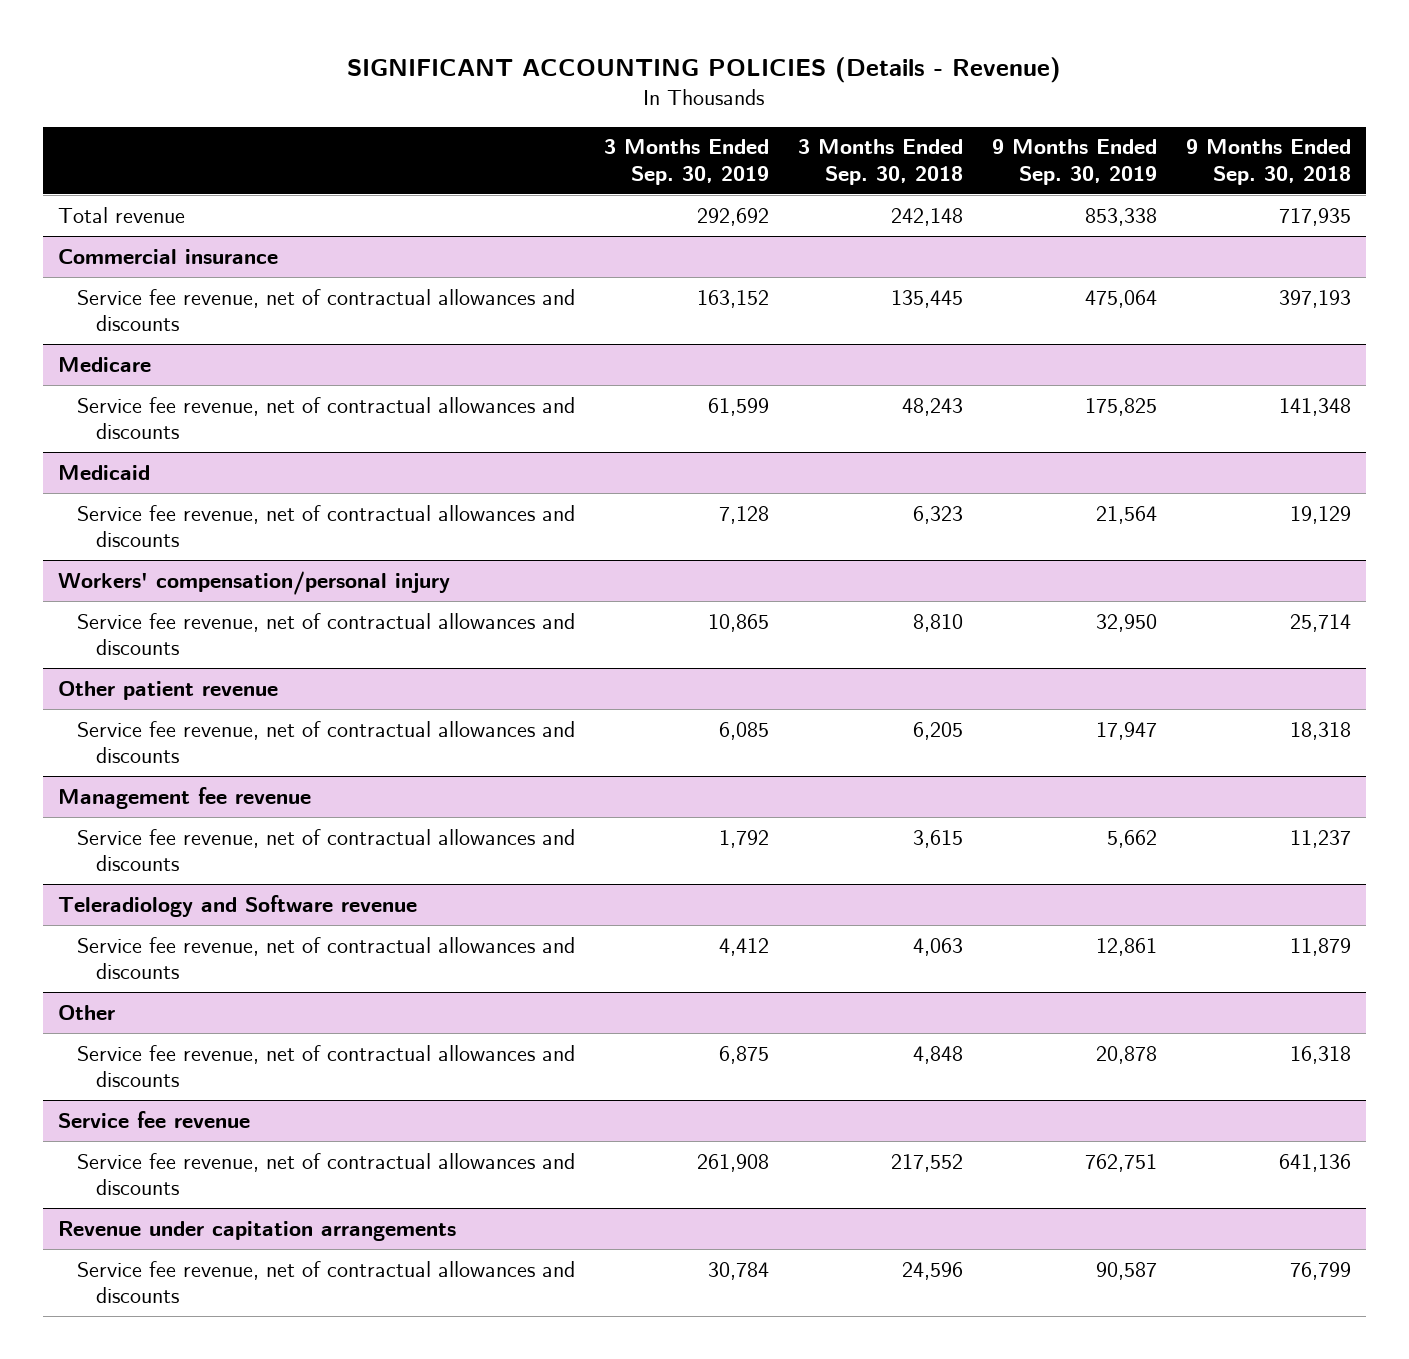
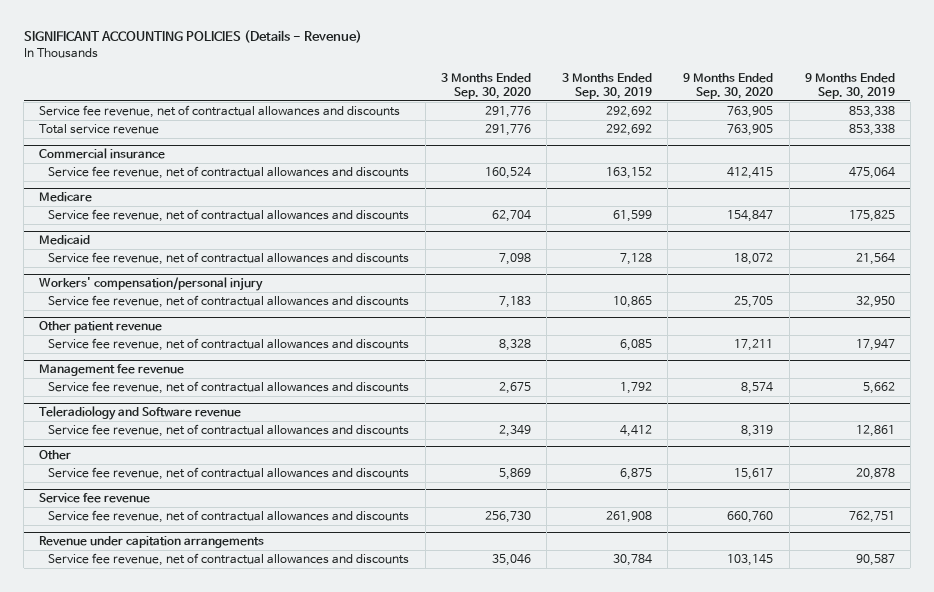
- | 3 Months Ended Sep. 30, 2019 | 3 Months Ended Sep. 30, 2018 | 9 Months Ended Sep. 30, 2019 | 9 Months Ended Sep. 30, 2018
+ | 3 Months Ended Sep. 30, 2020 | 3 Months Ended Sep. 30, 2019 | 9 Months Ended Sep. 30, 2020 | 9 Months Ended Sep. 30, 2019
- Total revenue | 292,692 | 242,148 | 853,338 | 717,935
+ Service fee revenue, net of contractual allowances and discounts | 291,776 | 292,692 | 763,905 | 853,338
+ Total service revenue | 291,776 | 292,692 | 763,905 | 853,338

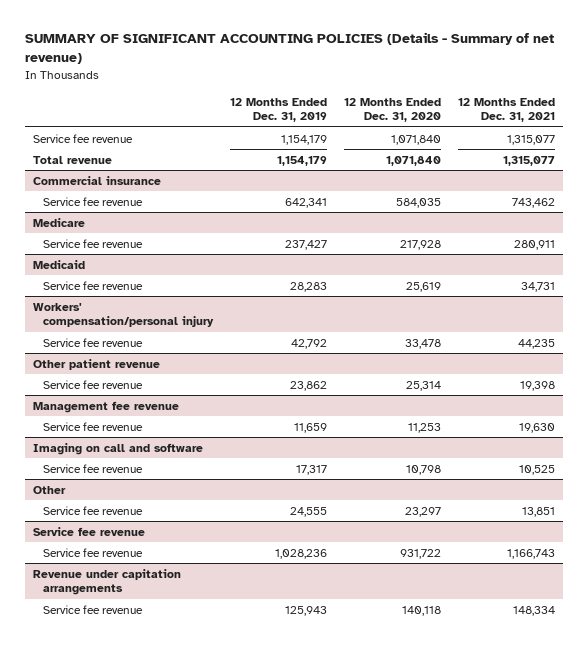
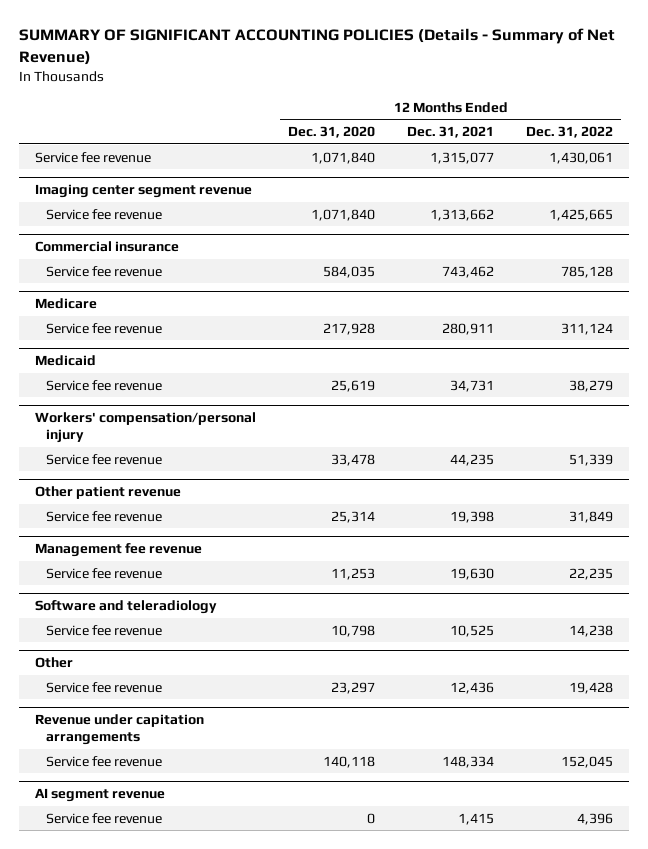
- SUMMARY OF SIGNIFICANT ACCOUNTING POLICIES (Details - Summary of net revenue)
+ SUMMARY OF SIGNIFICANT ACCOUNTING POLICIES (Details - Summary of Net Revenue)
- | 12 Months Ended Dec. 31, 2019 | 12 Months Ended Dec. 31, 2020 | 12 Months Ended Dec. 31, 2021
+ | 12 Months Ended Dec. 31, 2020 | 12 Months Ended Dec. 31, 2021 | 12 Months Ended Dec. 31, 2022
- Total revenue | 1,154,179 | 1,071,840 | 1,315,077
+ Imaging center segment revenue
+ Service fee revenue | 1,071,840 | 1,313,662 | 1,425,665
- Imaging on call and software
+ Software and teleradiology
@ Other
- Service fee revenue | 24,555 | 23,297 | 13,851
- Service fee revenue
- Service fee revenue | 1,028,236 | 931,722 | 1,166,743
@ Other
+ Service fee revenue | 23,297 | 12,436 | 19,428
+ AI segment revenue
+ Service fee revenue | 0 | 1,415 | 4,396

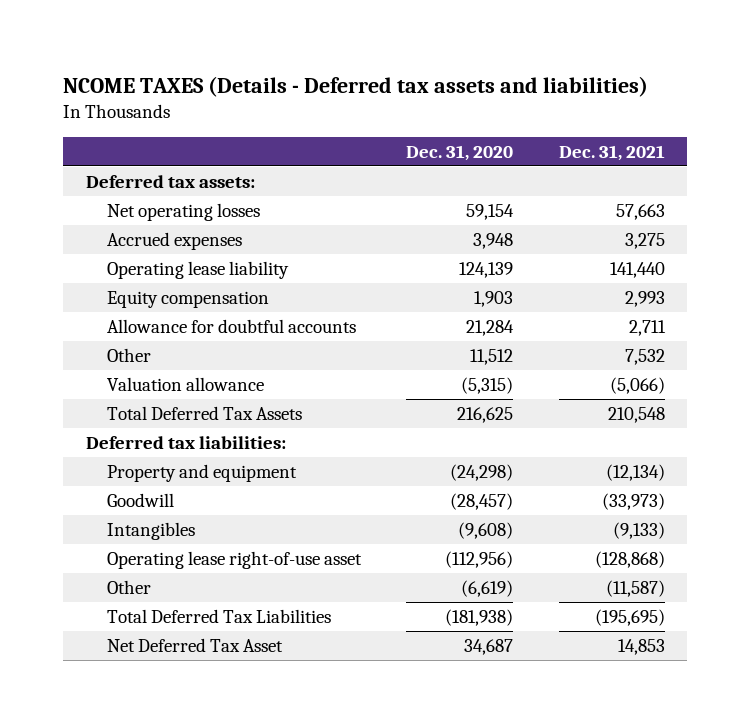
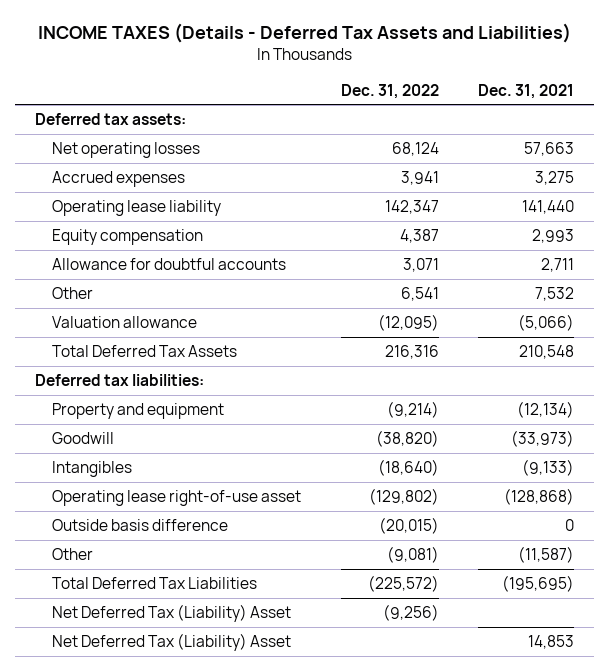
- NCOME TAXES (Details - Deferred tax assets and liabilities)
+ INCOME TAXES (Details - Deferred Tax Assets and Liabilities)
- | Dec. 31, 2020 | Dec. 31, 2021
+ | Dec. 31, 2022 | Dec. 31, 2021
+ Outside basis difference | (20,015) | 0
- Net Deferred Tax Asset | 34,687 | 14,853
+ Net Deferred Tax (Liability) Asset | (9,256) |
+ Net Deferred Tax (Liability) Asset | | 14,853

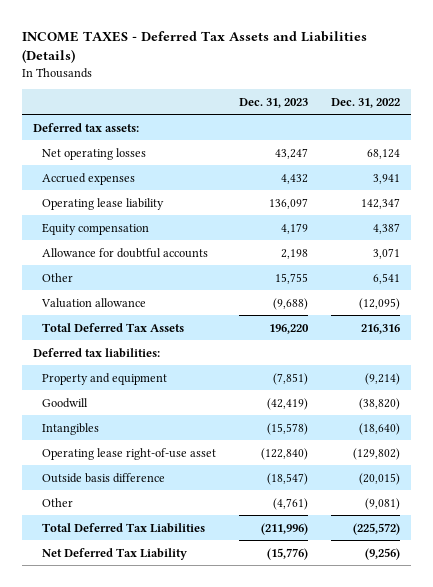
- INCOME TAXES (Details - Deferred Tax Assets and Liabilities)
+ INCOME TAXES - Deferred Tax Assets and Liabilities (Details)
- | Dec. 31, 2022 | Dec. 31, 2021
+ | Dec. 31, 2023 | Dec. 31, 2022
- Net Deferred Tax (Liability) Asset | (9,256) |
- Net Deferred Tax (Liability) Asset | | 14,853
+ Net Deferred Tax Liability | (15,776) | (9,256)

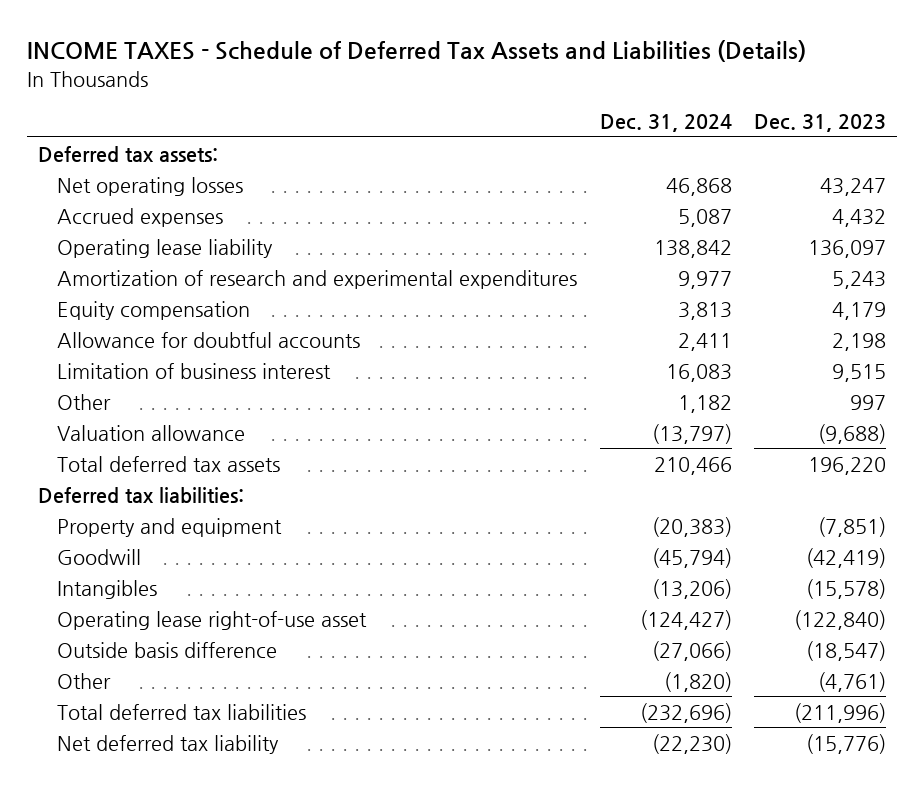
- INCOME TAXES - Deferred Tax Assets and Liabilities (Details)
+ INCOME TAXES - Schedule of Deferred Tax Assets and Liabilities (Details)
- | Dec. 31, 2023 | Dec. 31, 2022
+ | Dec. 31, 2024 | Dec. 31, 2023
+ Amortization of research and experimental expenditures | 9,977 | 5,243
- Other | 15,755 | 6,541
+ Limitation of business interest | 16,083 | 9,515
+ Other | 1,182 | 997
- Total Deferred Tax Assets | 196,220 | 216,316
+ Total deferred tax assets | 210,466 | 196,220
- Total Deferred Tax Liabilities | (211,996) | (225,572)
- Net Deferred Tax Liability | (15,776) | (9,256)
+ Total deferred tax liabilities | (232,696) | (211,996)
+ Net deferred tax liability | (22,230) | (15,776)

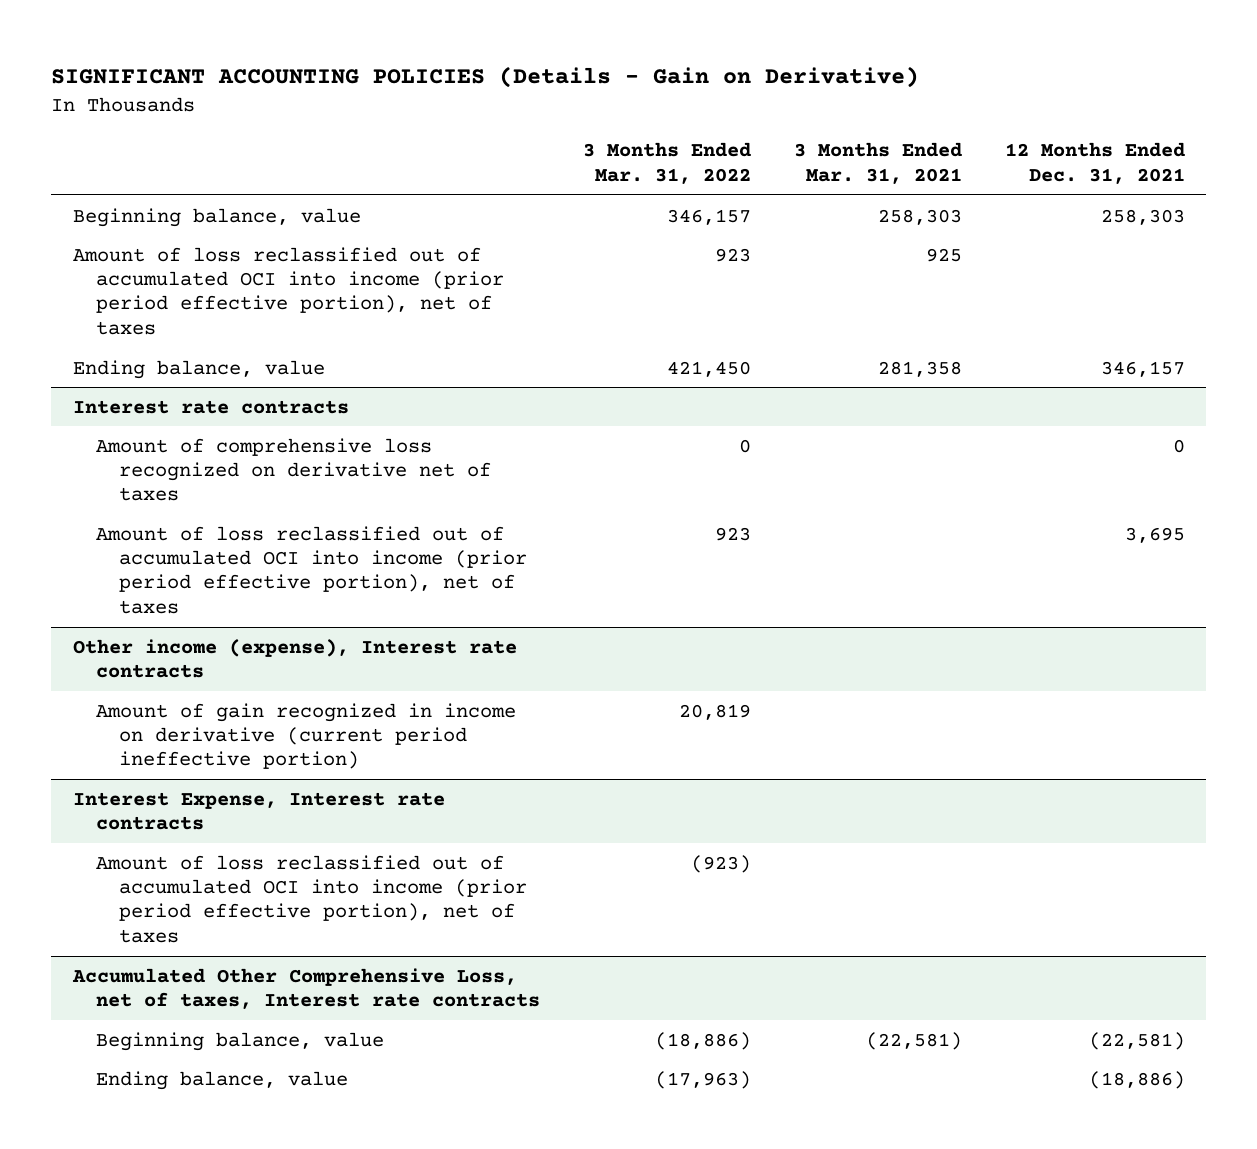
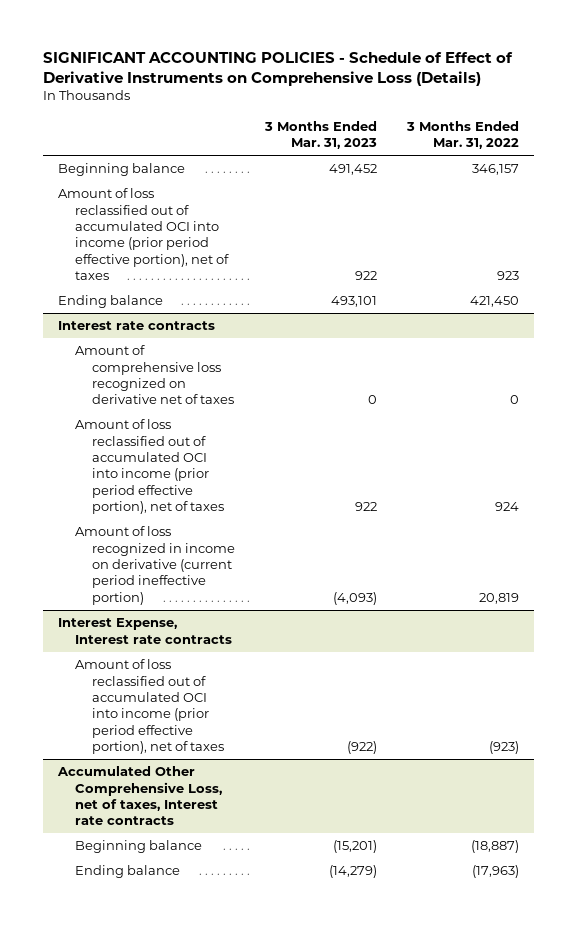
- SIGNIFICANT ACCOUNTING POLICIES (Details - Gain on Derivative)
+ SIGNIFICANT ACCOUNTING POLICIES - Schedule of Effect of Derivative Instruments on Comprehensive Loss (Details)
- | 3 Months Ended Mar. 31, 2022 | 3 Months Ended Mar. 31, 2021 | 12 Months Ended Dec. 31, 2021
+ | 3 Months Ended Mar. 31, 2023 | 3 Months Ended Mar. 31, 2022
- Beginning balance, value | 346,157 | 258,303 | 258,303
+ Beginning balance | 491,452 | 346,157
- Ending balance, value | 421,450 | 281,358 | 346,157
+ Ending balance | 493,101 | 421,450
@ Interest rate contracts
- Amount of loss reclassified out of accumulated OCI into income (prior period effective portion), net of taxes | 923 | | 3,695
- Other income (expense), Interest rate contracts
- Amount of gain recognized in income on derivative (current period ineffective portion) | 20,819 | |
@ Interest rate contracts
+ Amount of loss reclassified out of accumulated OCI into income (prior period effective portion), net of taxes | 922 | 924
+ Amount of loss recognized in income on derivative (current period ineffective portion) | (4,093) | 20,819
@ Accumulated Other Comprehensive Loss, net of taxes, Interest rate contracts
- Beginning balance, value | (18,886) | (22,581) | (22,581)
- Ending balance, value | (17,963) | | (18,886)
+ Beginning balance | (15,201) | (18,887)
+ Ending balance | (14,279) | (17,963)

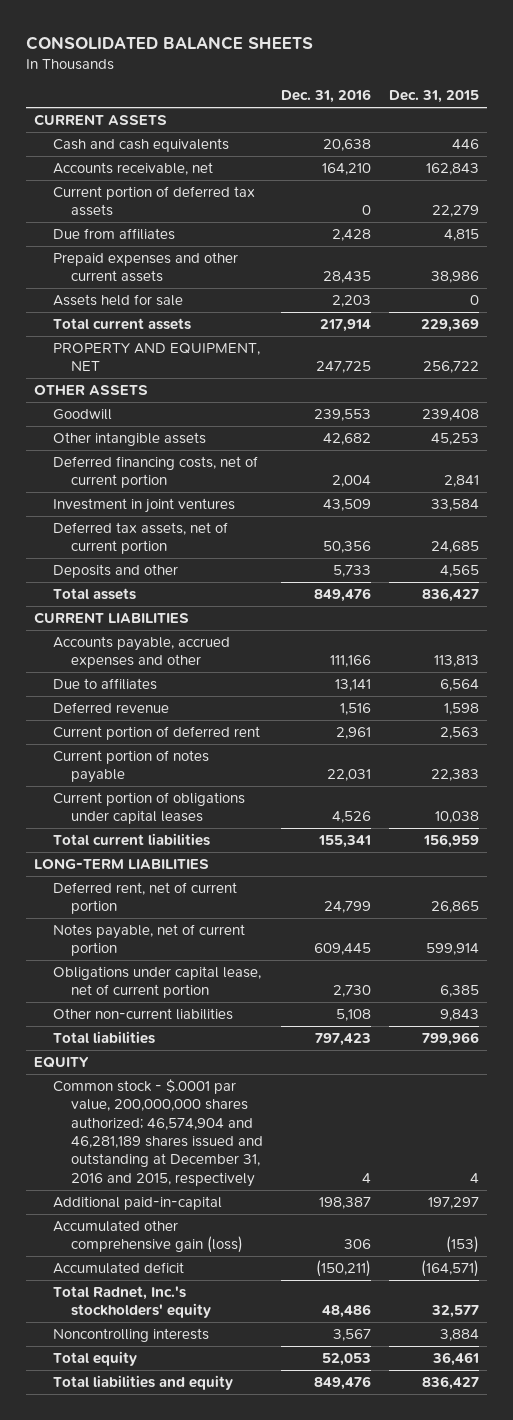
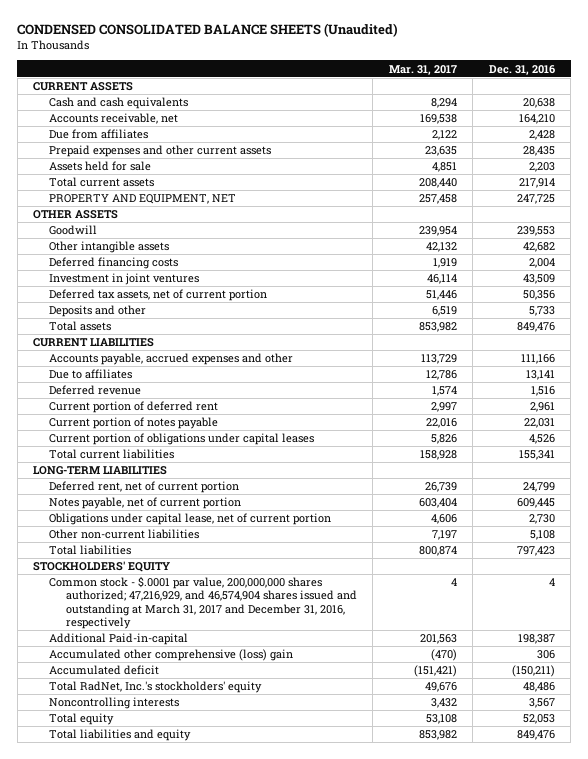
- CONSOLIDATED BALANCE SHEETS
+ CONDENSED CONSOLIDATED BALANCE SHEETS (Unaudited)
- | Dec. 31, 2016 | Dec. 31, 2015
+ | Mar. 31, 2017 | Dec. 31, 2016
- Current portion of deferred tax assets | 0 | 22,279
- Deferred financing costs, net of current portion | 2,004 | 2,841
+ Deferred financing costs | 1,919 | 2,004
- EQUITY
- Common stock - $.0001 par value, 200,000,000 shares authorized; 46,574,904 and 46,281,189 shares issued and outstanding at December 31, 2016 and 2015, respectively | 4 | 4
- Additional paid-in-capital | 198,387 | 197,297
- Accumulated other comprehensive gain (loss) | 306 | (153)
+ STOCKHOLDERS' EQUITY
+ Common stock - $.0001 par value, 200,000,000 shares authorized; 47,216,929, and 46,574,904 shares issued and outstanding at March 31, 2017 and December 31, 2016, respectively | 4 | 4
+ Additional Paid-in-capital | 201,563 | 198,387
+ Accumulated other comprehensive (loss) gain | (470) | 306
- Total Radnet, Inc.'s stockholders' equity | 48,486 | 32,577
+ Total RadNet, Inc.'s stockholders' equity | 49,676 | 48,486

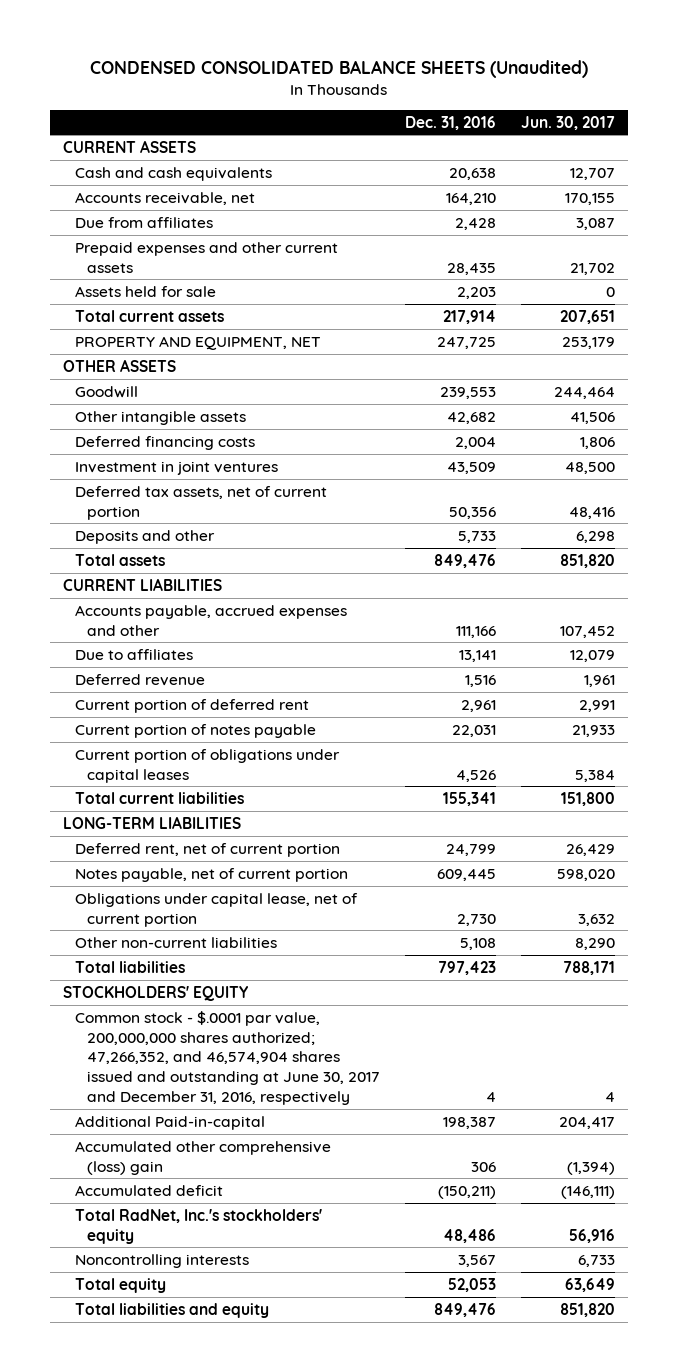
- | Mar. 31, 2017 | Dec. 31, 2016
+ | Dec. 31, 2016 | Jun. 30, 2017
- Common stock - $.0001 par value, 200,000,000 shares authorized; 47,216,929, and 46,574,904 shares issued and outstanding at March 31, 2017 and December 31, 2016, respectively | 4 | 4
+ Common stock - $.0001 par value, 200,000,000 shares authorized; 47,266,352, and 46,574,904 shares issued and outstanding at June 30, 2017 and December 31, 2016, respectively | 4 | 4

